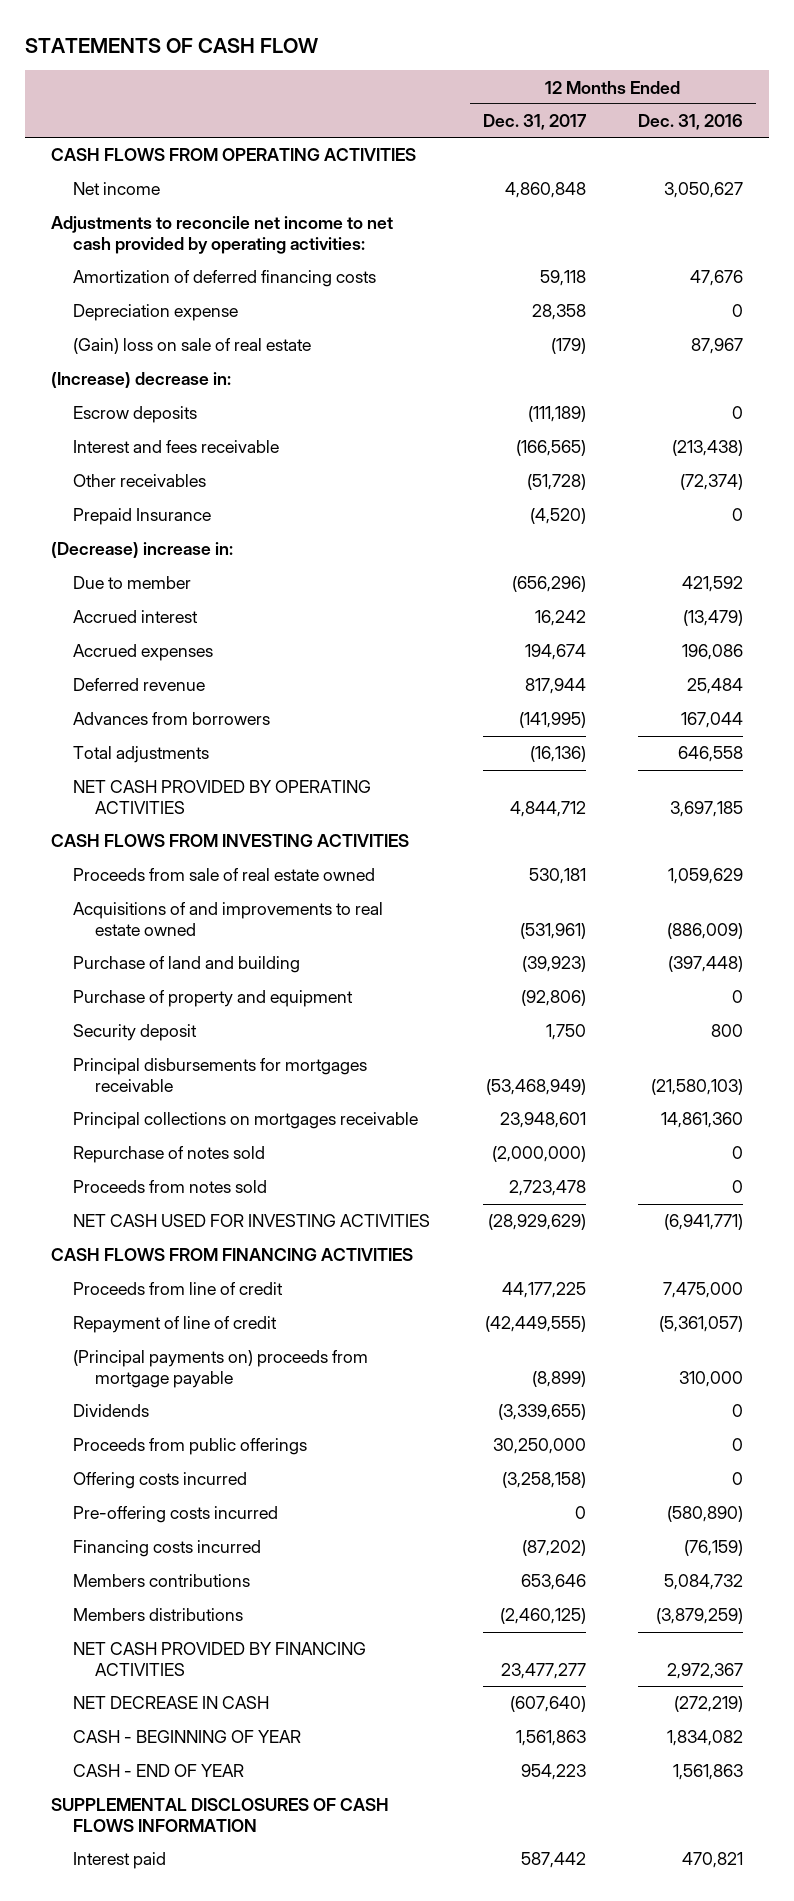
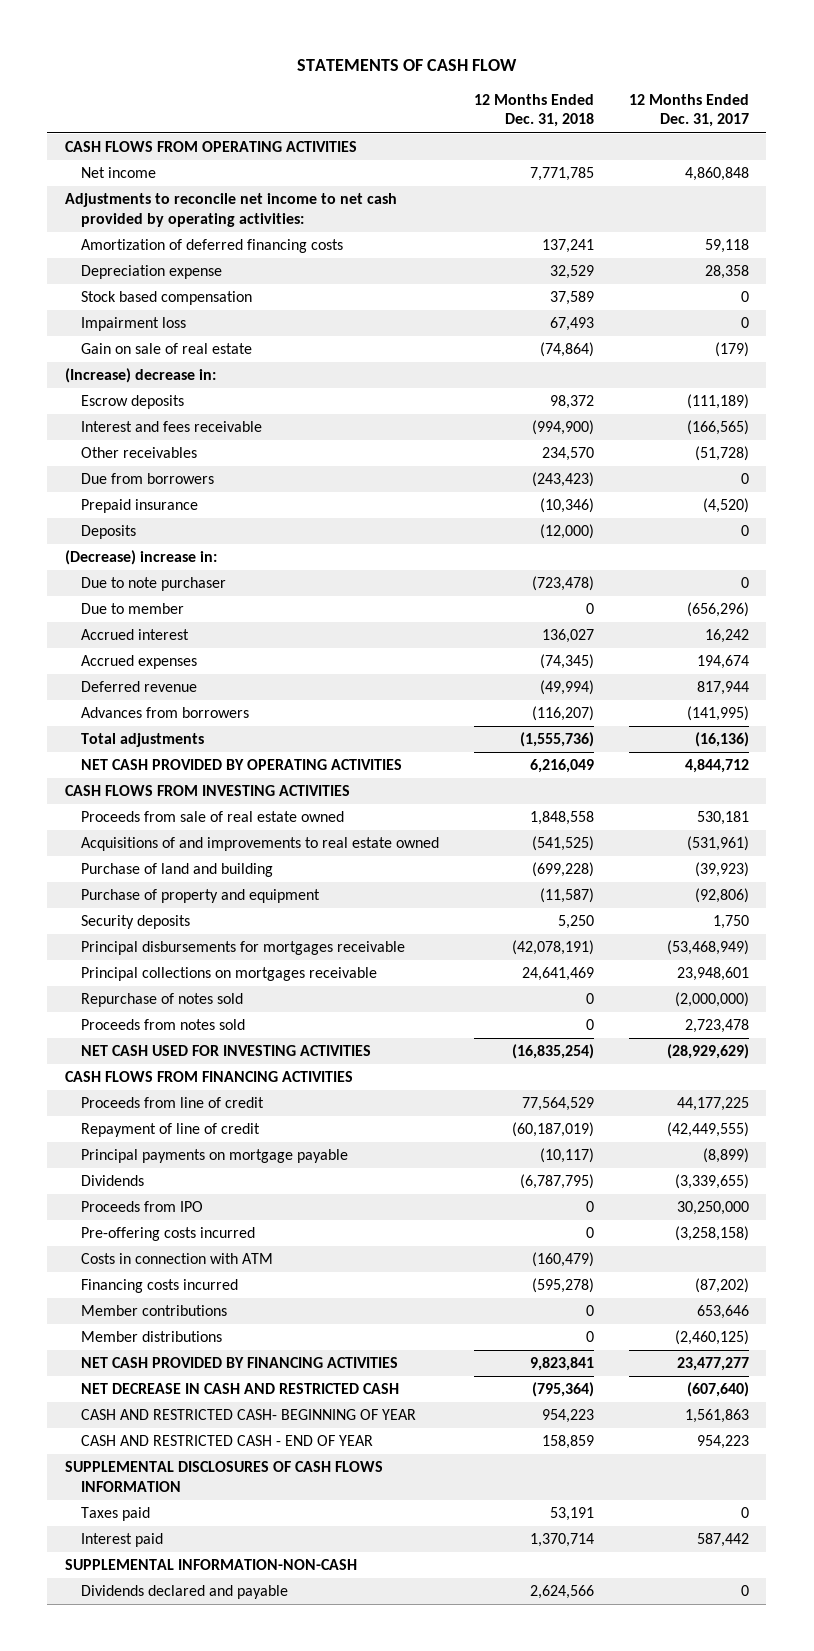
- | 12 Months Ended Dec. 31, 2017 | 12 Months Ended Dec. 31, 2016
+ | 12 Months Ended Dec. 31, 2018 | 12 Months Ended Dec. 31, 2017
- (Gain) loss on sale of real estate | (179) | 87,967
+ Stock based compensation | 37,589 | 0
+ Impairment loss | 67,493 | 0
+ Gain on sale of real estate | (74,864) | (179)
- Prepaid Insurance | (4,520) | 0
+ Due from borrowers | (243,423) | 0
+ Prepaid insurance | (10,346) | (4,520)
+ Deposits | (12,000) | 0
+ Due to note purchaser | (723,478) | 0
- Security deposit | 1,750 | 800
+ Security deposits | 5,250 | 1,750
- (Principal payments on) proceeds from mortgage payable | (8,899) | 310,000
+ Principal payments on mortgage payable | (10,117) | (8,899)
- Proceeds from public offerings | 30,250,000 | 0
- Offering costs incurred | (3,258,158) | 0
- Pre-offering costs incurred | 0 | (580,890)
+ Proceeds from IPO | 0 | 30,250,000
+ Pre-offering costs incurred | 0 | (3,258,158)
+ Costs in connection with ATM | (160,479) |
- Members contributions | 653,646 | 5,084,732
- Members distributions | (2,460,125) | (3,879,259)
+ Member contributions | 0 | 653,646
+ Member distributions | 0 | (2,460,125)
- NET DECREASE IN CASH | (607,640) | (272,219)
- CASH - BEGINNING OF YEAR | 1,561,863 | 1,834,082
- CASH - END OF YEAR | 954,223 | 1,561,863
+ NET DECREASE IN CASH AND RESTRICTED CASH | (795,364) | (607,640)
+ CASH AND RESTRICTED CASH- BEGINNING OF YEAR | 954,223 | 1,561,863
+ CASH AND RESTRICTED CASH - END OF YEAR | 158,859 | 954,223
+ Taxes paid | 53,191 | 0
+ SUPPLEMENTAL INFORMATION-NON-CASH
+ Dividends declared and payable | 2,624,566 | 0

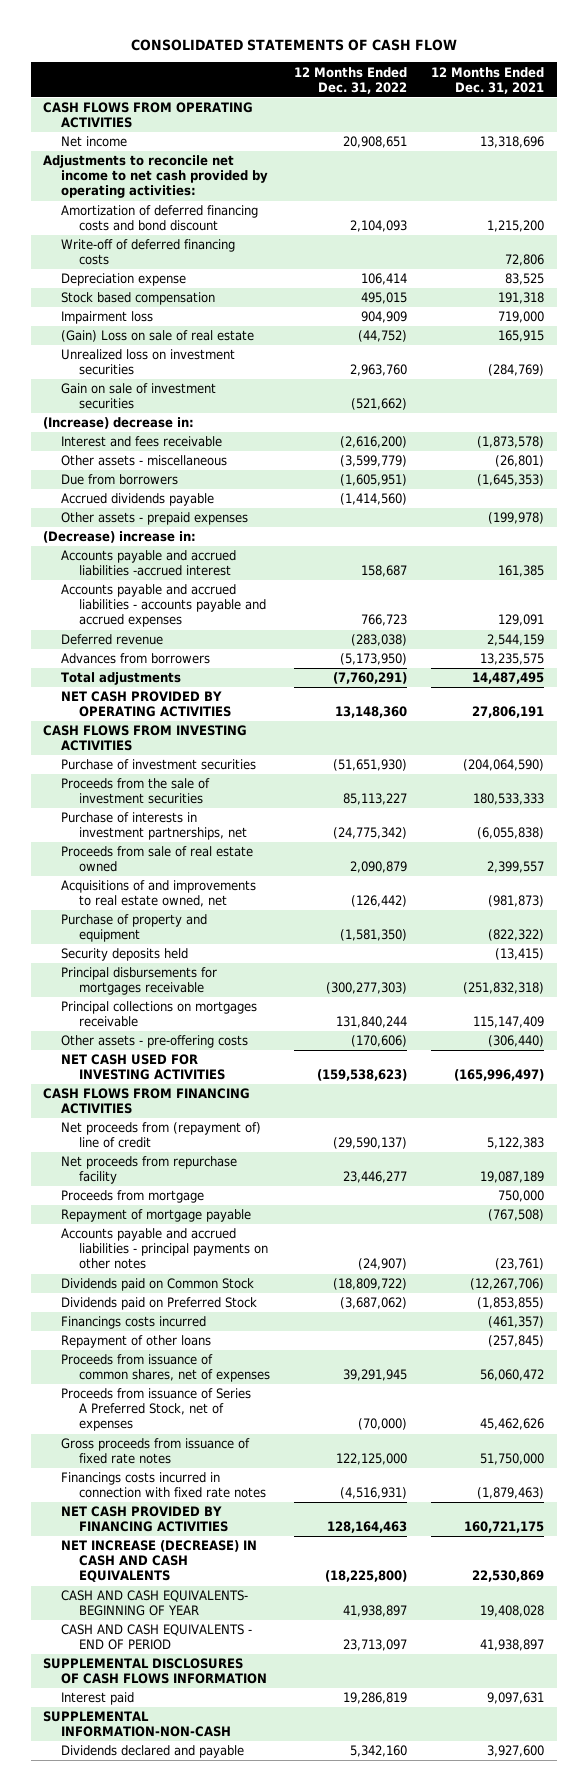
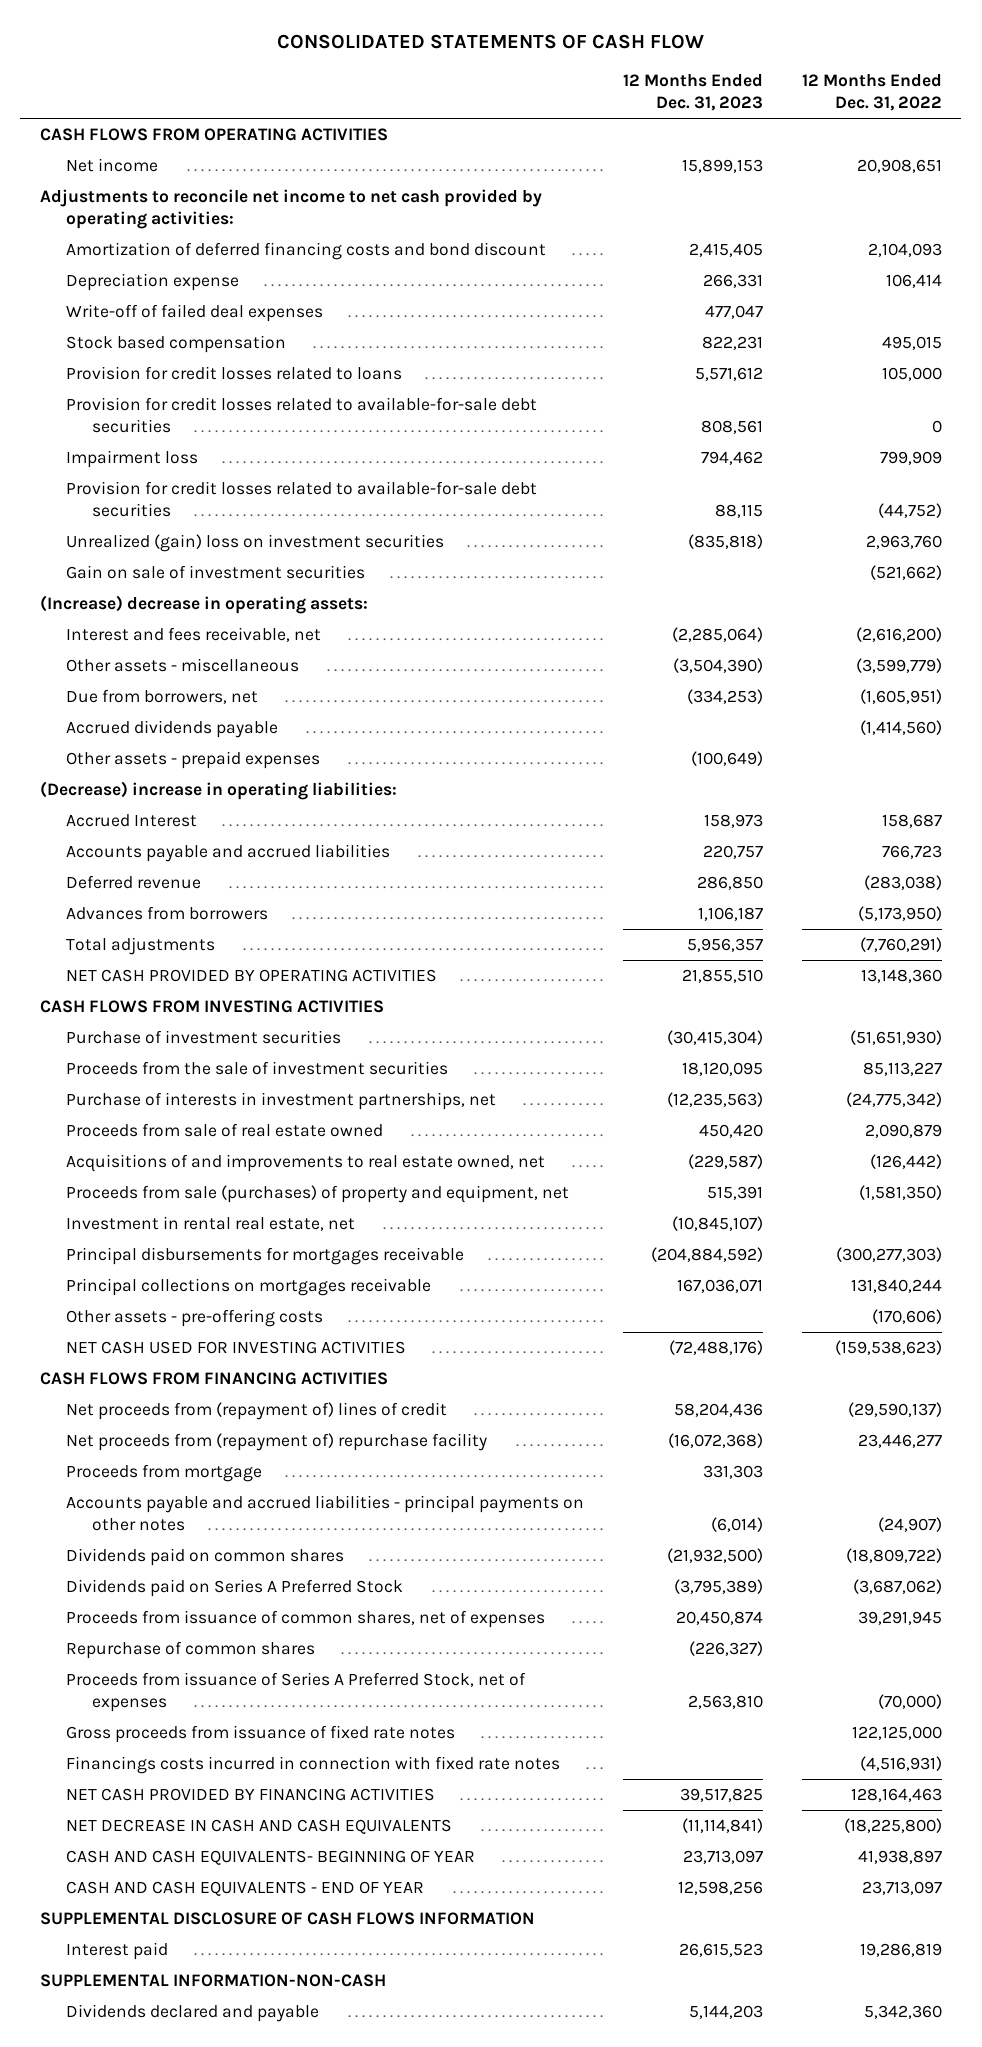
- | 12 Months Ended Dec. 31, 2022 | 12 Months Ended Dec. 31, 2021
+ | 12 Months Ended Dec. 31, 2023 | 12 Months Ended Dec. 31, 2022
- Write-off of deferred financing costs | | 72,806
+ Write-off of failed deal expenses | 477,047 |
- Impairment loss | 904,909 | 719,000
- (Gain) Loss on sale of real estate | (44,752) | 165,915
- Unrealized loss on investment securities | 2,963,760 | (284,769)
+ Provision for credit losses related to loans | 5,571,612 | 105,000
+ Provision for credit losses related to available-for-sale debt securities | 808,561 | 0
+ Impairment loss | 794,462 | 799,909
+ Provision for credit losses related to available-for-sale debt securities | 88,115 | (44,752)
+ Unrealized (gain) loss on investment securities | (835,818) | 2,963,760
- (Increase) decrease in:
- Interest and fees receivable | (2,616,200) | (1,873,578)
+ (Increase) decrease in operating assets:
+ Interest and fees receivable, net | (2,285,064) | (2,616,200)
- Due from borrowers | (1,605,951) | (1,645,353)
+ Due from borrowers, net | (334,253) | (1,605,951)
- (Decrease) increase in:
- Accounts payable and accrued liabilities -accrued interest | 158,687 | 161,385
- Accounts payable and accrued liabilities - accounts payable and accrued expenses | 766,723 | 129,091
+ (Decrease) increase in operating liabilities:
+ Accrued Interest | 158,973 | 158,687
+ Accounts payable and accrued liabilities | 220,757 | 766,723
- Purchase of property and equipment | (1,581,350) | (822,322)
- Security deposits held | | (13,415)
+ Proceeds from sale (purchases) of property and equipment, net | 515,391 | (1,581,350)
+ Investment in rental real estate, net | (10,845,107) |
- Net proceeds from (repayment of) line of credit | (29,590,137) | 5,122,383
- Net proceeds from repurchase facility | 23,446,277 | 19,087,189
+ Net proceeds from (repayment of) lines of credit | 58,204,436 | (29,590,137)
+ Net proceeds from (repayment of) repurchase facility | (16,072,368) | 23,446,277
- Repayment of mortgage payable | | (767,508)
- Dividends paid on Common Stock | (18,809,722) | (12,267,706)
- Dividends paid on Preferred Stock | (3,687,062) | (1,853,855)
- Financings costs incurred | | (461,357)
- Repayment of other loans | | (257,845)
+ Dividends paid on common shares | (21,932,500) | (18,809,722)
+ Dividends paid on Series A Preferred Stock | (3,795,389) | (3,687,062)
+ Repurchase of common shares | (226,327) |
- NET INCREASE (DECREASE) IN CASH AND CASH EQUIVALENTS | (18,225,800) | 22,530,869
+ NET DECREASE IN CASH AND CASH EQUIVALENTS | (11,114,841) | (18,225,800)
- CASH AND CASH EQUIVALENTS - END OF PERIOD | 23,713,097 | 41,938,897
- SUPPLEMENTAL DISCLOSURES OF CASH FLOWS INFORMATION
+ CASH AND CASH EQUIVALENTS - END OF YEAR | 12,598,256 | 23,713,097
+ SUPPLEMENTAL DISCLOSURE OF CASH FLOWS INFORMATION
- Dividends declared and payable | 5,342,160 | 3,927,600
+ Dividends declared and payable | 5,144,203 | 5,342,360

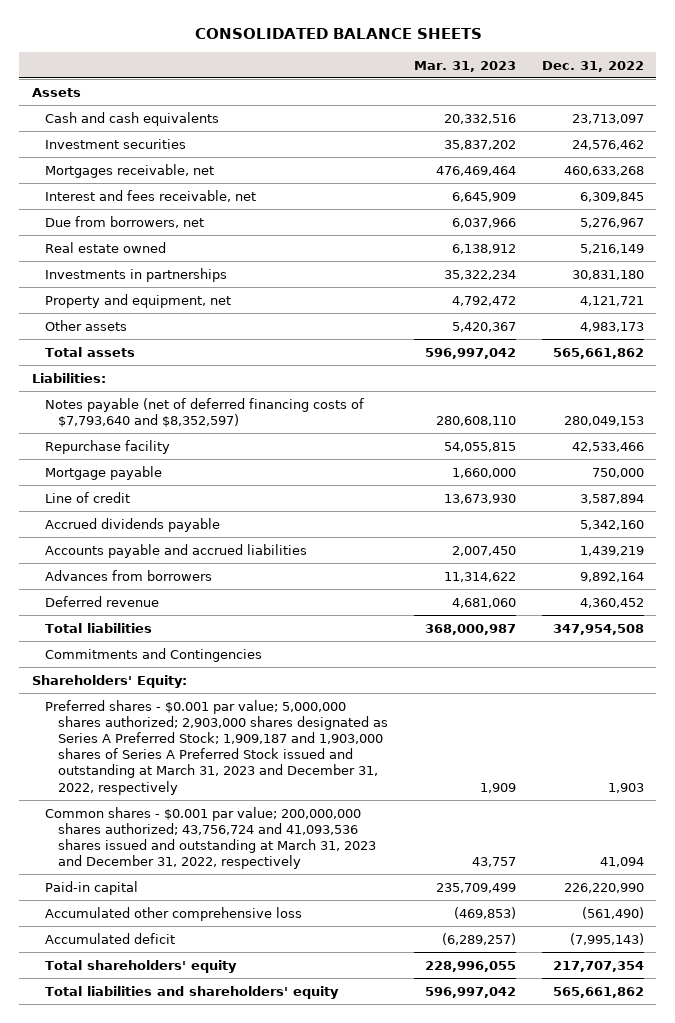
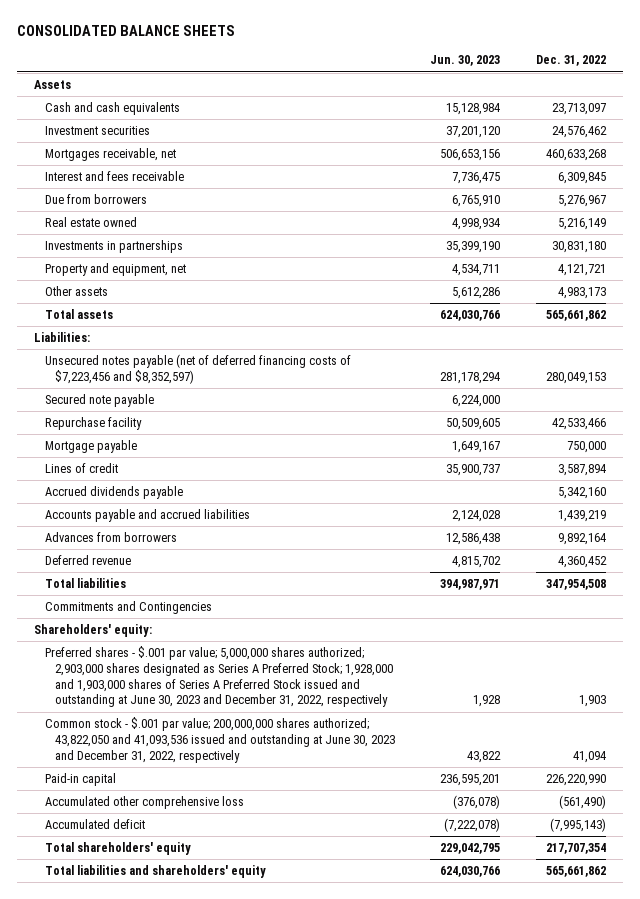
- | Mar. 31, 2023 | Dec. 31, 2022
+ | Jun. 30, 2023 | Dec. 31, 2022
- Interest and fees receivable, net | 6,645,909 | 6,309,845
- Due from borrowers, net | 6,037,966 | 5,276,967
+ Interest and fees receivable | 7,736,475 | 6,309,845
+ Due from borrowers | 6,765,910 | 5,276,967
- Notes payable (net of deferred financing costs of $7,793,640 and $8,352,597) | 280,608,110 | 280,049,153
+ Unsecured notes payable (net of deferred financing costs of $7,223,456 and $8,352,597) | 281,178,294 | 280,049,153
+ Secured note payable | 6,224,000 |
- Line of credit | 13,673,930 | 3,587,894
+ Lines of credit | 35,900,737 | 3,587,894
- Shareholders' Equity:
- Preferred shares - $0.001 par value; 5,000,000 shares authorized; 2,903,000 shares designated as Series A Preferred Stock; 1,909,187 and 1,903,000 shares of Series A Preferred Stock issued and outstanding at March 31, 2023 and December 31, 2022, respectively | 1,909 | 1,903
- Common shares - $0.001 par value; 200,000,000 shares authorized; 43,756,724 and 41,093,536 shares issued and outstanding at March 31, 2023 and December 31, 2022, respectively | 43,757 | 41,094
+ Shareholders' equity:
+ Preferred shares - $.001 par value; 5,000,000 shares authorized; 2,903,000 shares designated as Series A Preferred Stock; 1,928,000 and 1,903,000 shares of Series A Preferred Stock issued and outstanding at June 30, 2023 and December 31, 2022, respectively | 1,928 | 1,903
+ Common stock - $.001 par value; 200,000,000 shares authorized; 43,822,050 and 41,093,536 issued and outstanding at June 30, 2023 and December 31, 2022, respectively | 43,822 | 41,094

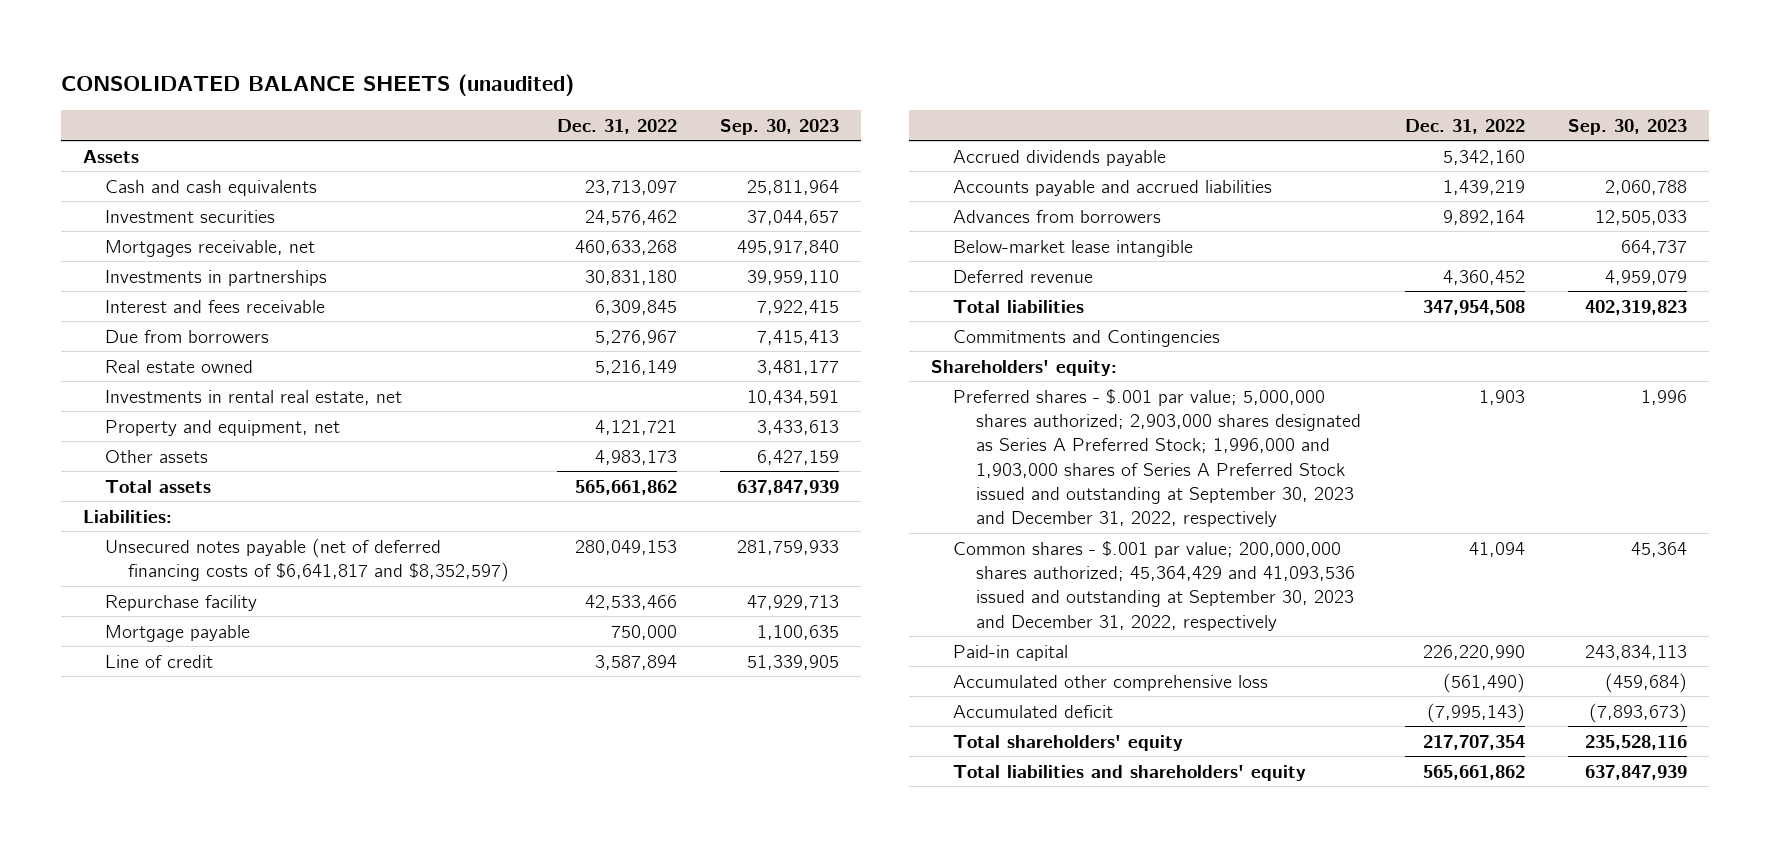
- CONSOLIDATED BALANCE SHEETS
+ CONSOLIDATED BALANCE SHEETS (unaudited)
- | Jun. 30, 2023 | Dec. 31, 2022
+ | Dec. 31, 2022 | Sep. 30, 2023
moved up: Investments in partnerships | 30,831,180 | 39,959,110
+ Investments in rental real estate, net | | 10,434,591
- Unsecured notes payable (net of deferred financing costs of $7,223,456 and $8,352,597) | 281,178,294 | 280,049,153
- Secured note payable | 6,224,000 |
+ Unsecured notes payable (net of deferred financing costs of $6,641,817 and $8,352,597) | 280,049,153 | 281,759,933
- Lines of credit | 35,900,737 | 3,587,894
+ Line of credit | 3,587,894 | 51,339,905
+ Below-market lease intangible | | 664,737
- Preferred shares - $.001 par value; 5,000,000 shares authorized; 2,903,000 shares designated as Series A Preferred Stock; 1,928,000 and 1,903,000 shares of Series A Preferred Stock issued and outstanding at June 30, 2023 and December 31, 2022, respectively | 1,928 | 1,903
- Common stock - $.001 par value; 200,000,000 shares authorized; 43,822,050 and 41,093,536 issued and outstanding at June 30, 2023 and December 31, 2022, respectively | 43,822 | 41,094
+ Preferred shares - $.001 par value; 5,000,000 shares authorized; 2,903,000 shares designated as Series A Preferred Stock; 1,996,000 and 1,903,000 shares of Series A Preferred Stock issued and outstanding at September 30, 2023 and December 31, 2022, respectively | 1,903 | 1,996
+ Common shares - $.001 par value; 200,000,000 shares authorized; 45,364,429 and 41,093,536 issued and outstanding at September 30, 2023 and December 31, 2022, respectively | 41,094 | 45,364

